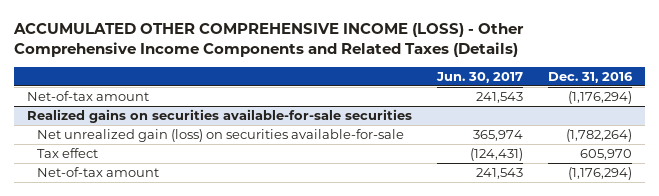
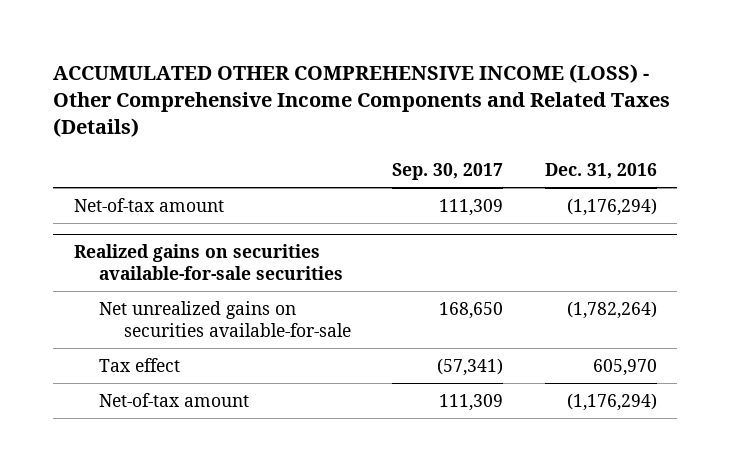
- | Jun. 30, 2017 | Dec. 31, 2016
+ | Sep. 30, 2017 | Dec. 31, 2016
@ Realized gains on securities available-for-sale securities
- Net unrealized gain (loss) on securities available-for-sale | 365,974 | (1,782,264)
+ Net unrealized gains on securities available-for-sale | 168,650 | (1,782,264)

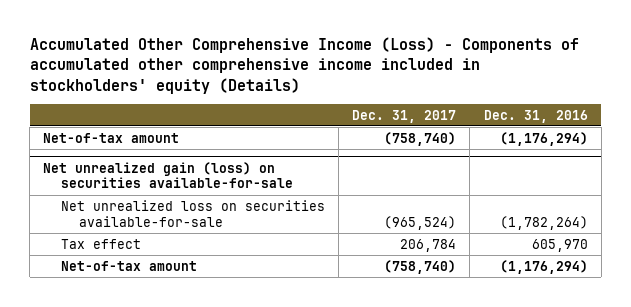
- ACCUMULATED OTHER COMPREHENSIVE INCOME (LOSS) - Other Comprehensive Income Components and Related Taxes (Details)
+ Accumulated Other Comprehensive Income (Loss) - Components of accumulated other comprehensive income included in stockholders' equity (Details)
- | Sep. 30, 2017 | Dec. 31, 2016
+ | Dec. 31, 2017 | Dec. 31, 2016
- Realized gains on securities available-for-sale securities
- Net unrealized gains on securities available-for-sale | 168,650 | (1,782,264)
+ Net unrealized gain (loss) on securities available-for-sale
+ Net unrealized loss on securities available-for-sale | (965,524) | (1,782,264)

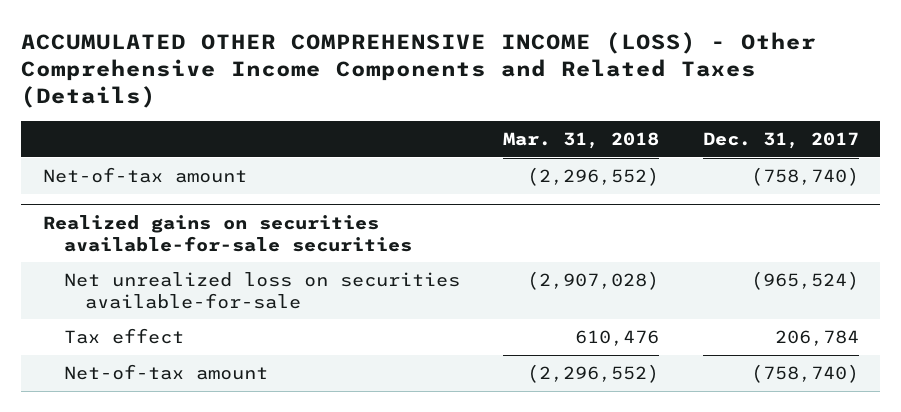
- Accumulated Other Comprehensive Income (Loss) - Components of accumulated other comprehensive income included in stockholders' equity (Details)
+ ACCUMULATED OTHER COMPREHENSIVE INCOME (LOSS) - Other Comprehensive Income Components and Related Taxes (Details)
- | Dec. 31, 2017 | Dec. 31, 2016
+ | Mar. 31, 2018 | Dec. 31, 2017
- Net unrealized gain (loss) on securities available-for-sale
+ Realized gains on securities available-for-sale securities

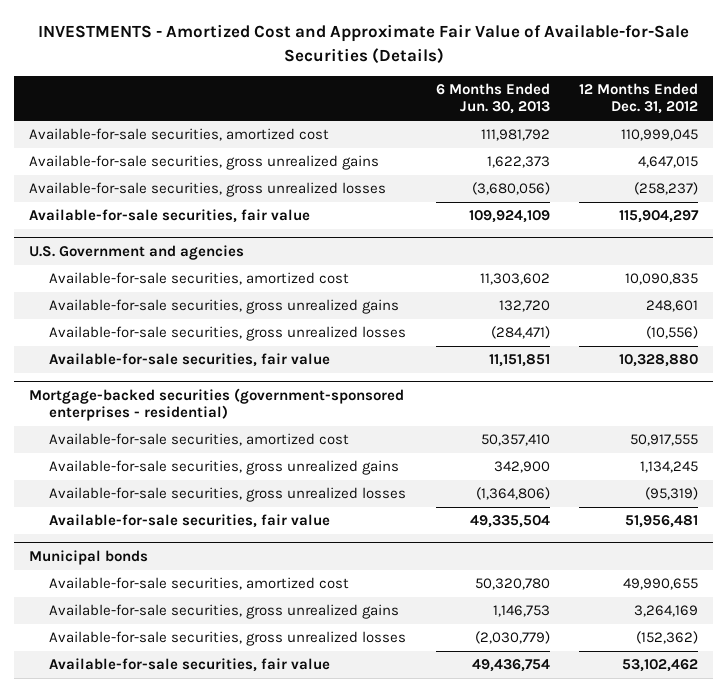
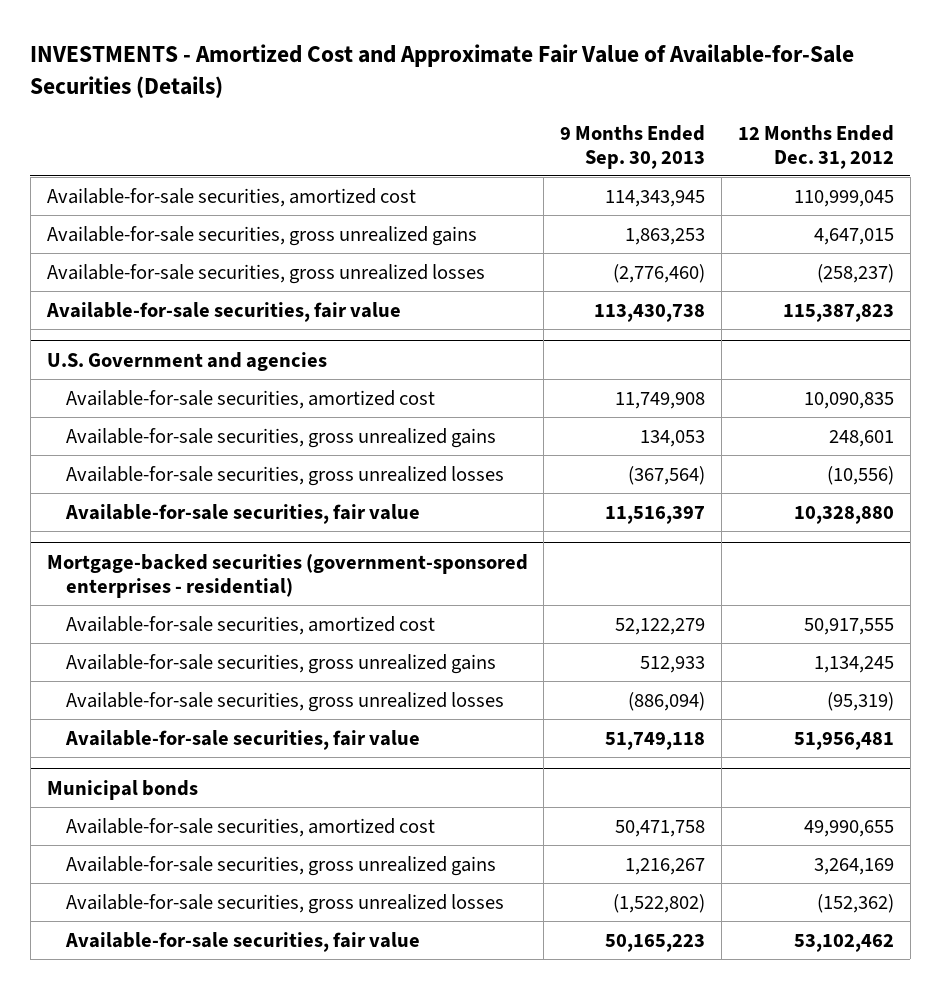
- | 6 Months Ended Jun. 30, 2013 | 12 Months Ended Dec. 31, 2012
+ | 9 Months Ended Sep. 30, 2013 | 12 Months Ended Dec. 31, 2012
- Available-for-sale securities, fair value | 109,924,109 | 115,904,297
+ Available-for-sale securities, fair value | 113,430,738 | 115,387,823

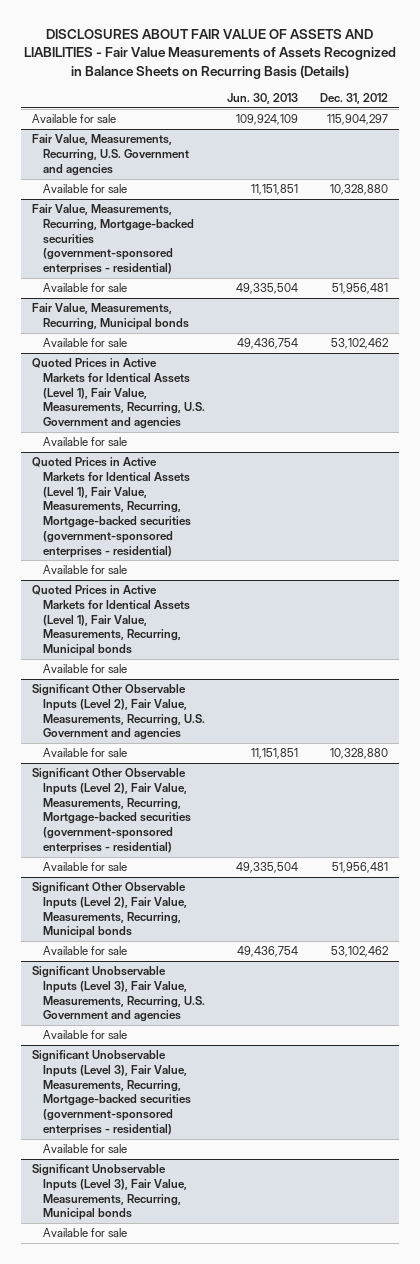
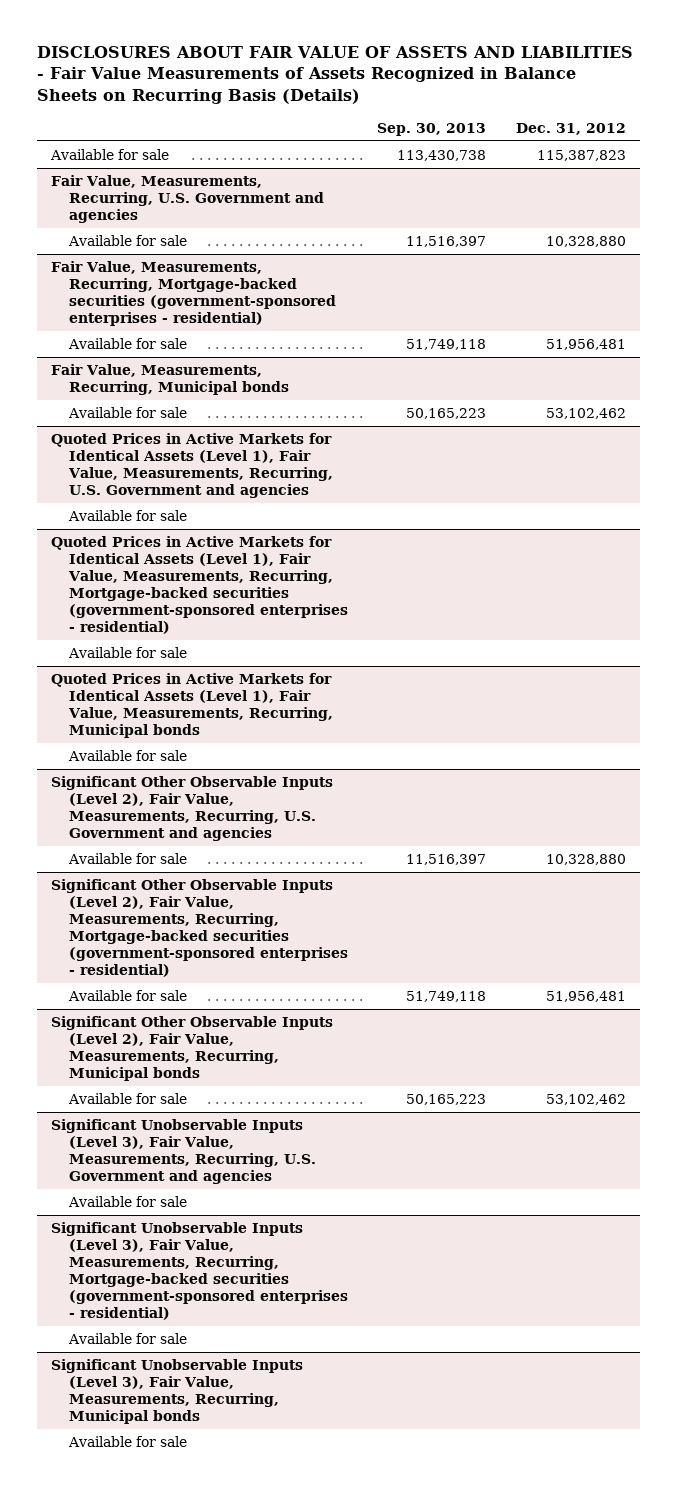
- | Jun. 30, 2013 | Dec. 31, 2012
+ | Sep. 30, 2013 | Dec. 31, 2012
- Available for sale | 109,924,109 | 115,904,297
+ Available for sale | 113,430,738 | 115,387,823

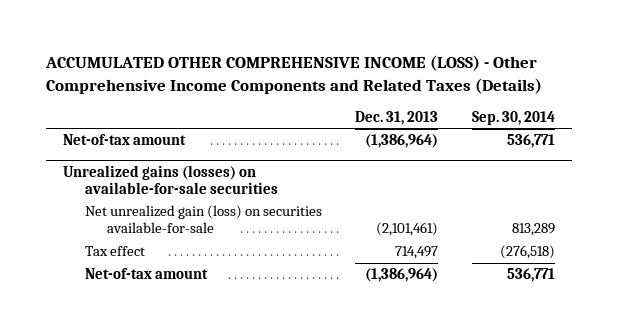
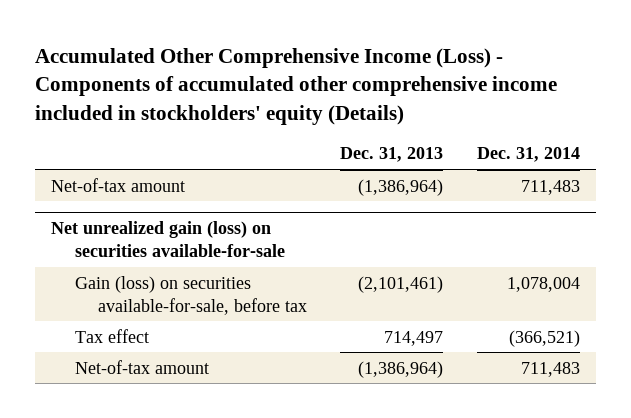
- ACCUMULATED OTHER COMPREHENSIVE INCOME (LOSS) - Other Comprehensive Income Components and Related Taxes (Details)
+ Accumulated Other Comprehensive Income (Loss) - Components of accumulated other comprehensive income included in stockholders' equity (Details)
- | Dec. 31, 2013 | Sep. 30, 2014
+ | Dec. 31, 2013 | Dec. 31, 2014
- Unrealized gains (losses) on available-for-sale securities
- Net unrealized gain (loss) on securities available-for-sale | (2,101,461) | 813,289
+ Net unrealized gain (loss) on securities available-for-sale
+ Gain (loss) on securities available-for-sale, before tax | (2,101,461) | 1,078,004

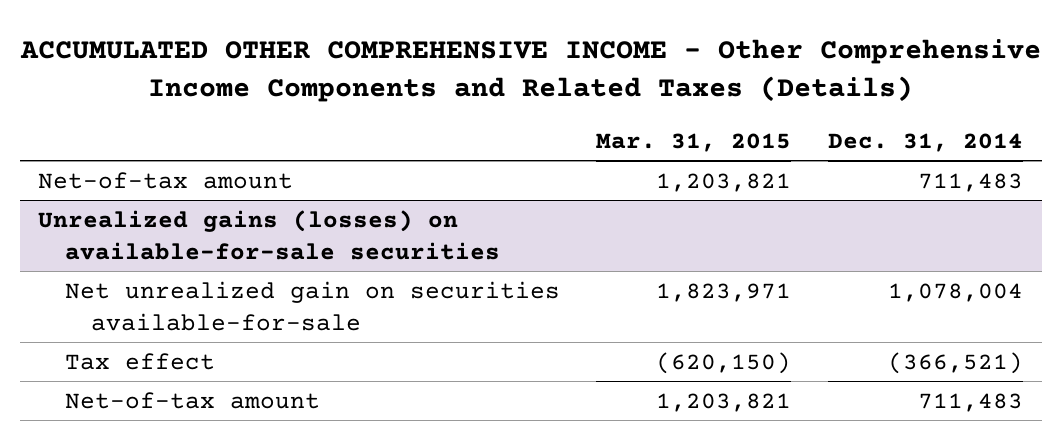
- Accumulated Other Comprehensive Income (Loss) - Components of accumulated other comprehensive income included in stockholders' equity (Details)
+ ACCUMULATED OTHER COMPREHENSIVE INCOME - Other Comprehensive Income Components and Related Taxes (Details)
- | Dec. 31, 2013 | Dec. 31, 2014
+ | Mar. 31, 2015 | Dec. 31, 2014
- Net unrealized gain (loss) on securities available-for-sale
- Gain (loss) on securities available-for-sale, before tax | (2,101,461) | 1,078,004
+ Unrealized gains (losses) on available-for-sale securities
+ Net unrealized gain on securities available-for-sale | 1,823,971 | 1,078,004

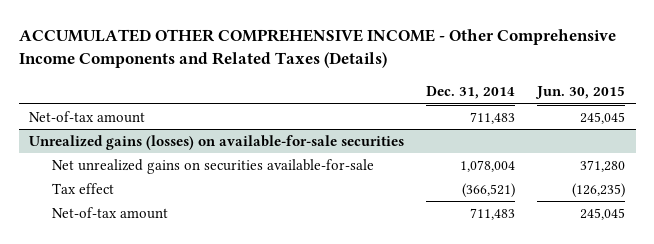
- | Mar. 31, 2015 | Dec. 31, 2014
+ | Dec. 31, 2014 | Jun. 30, 2015
@ Unrealized gains (losses) on available-for-sale securities
- Net unrealized gain on securities available-for-sale | 1,823,971 | 1,078,004
+ Net unrealized gains on securities available-for-sale | 1,078,004 | 371,280

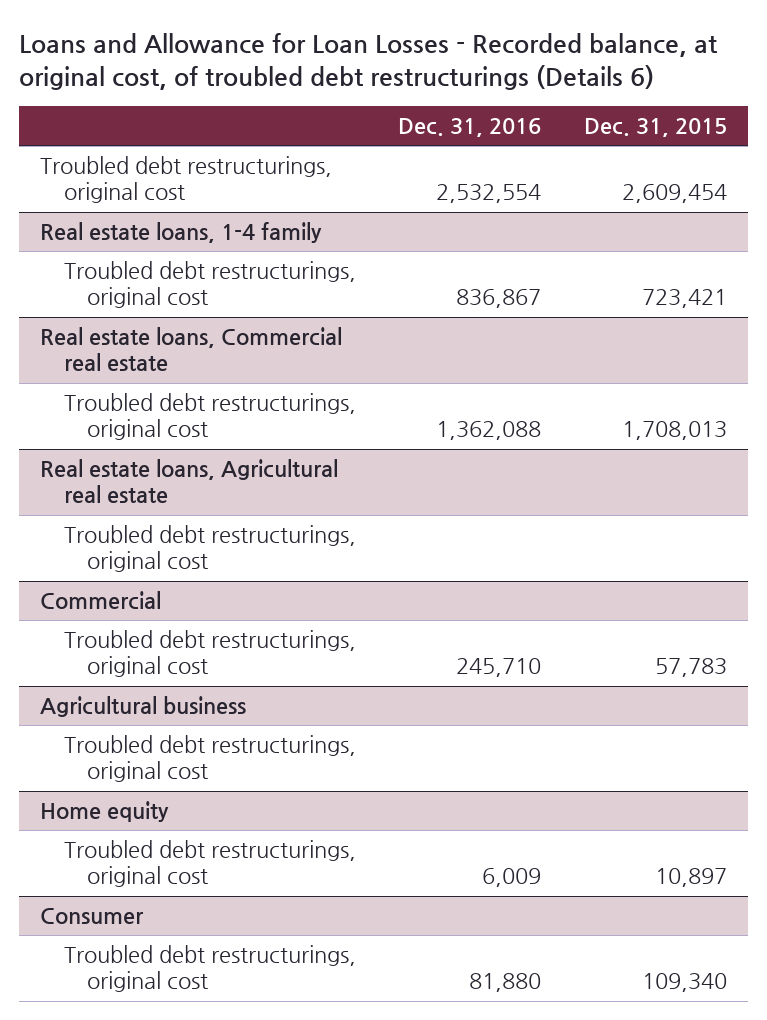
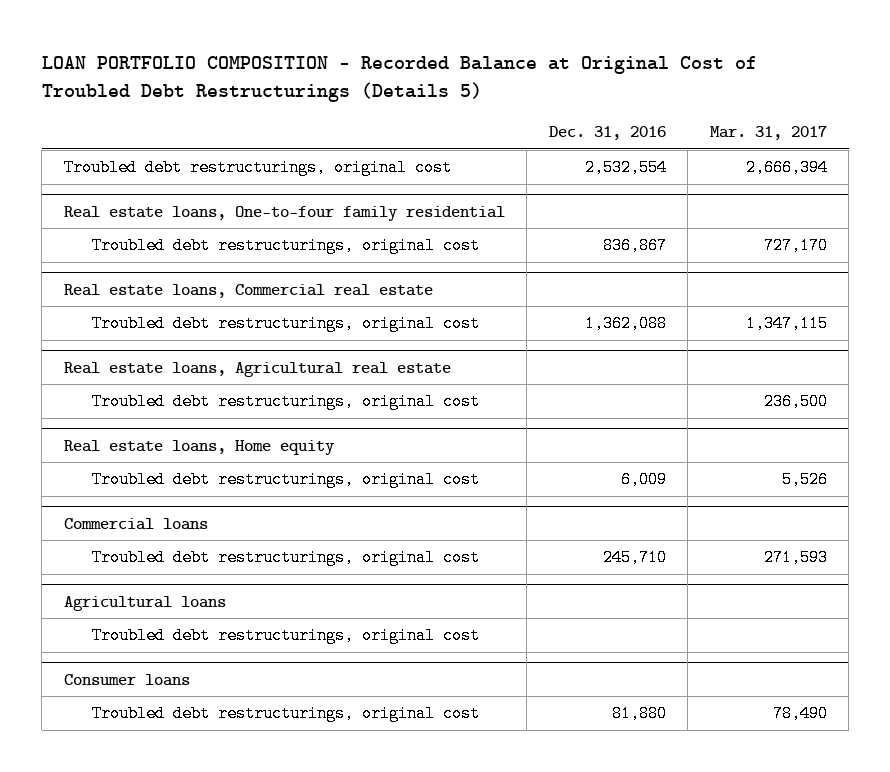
- Loans and Allowance for Loan Losses - Recorded balance, at original cost, of troubled debt restructurings (Details 6)
+ LOAN PORTFOLIO COMPOSITION - Recorded Balance at Original Cost of Troubled Debt Restructurings (Details 5)
- | Dec. 31, 2016 | Dec. 31, 2015
+ | Dec. 31, 2016 | Mar. 31, 2017
- Real estate loans, 1-4 family
+ Real estate loans, One-to-four family residential
- Commercial
+ Real estate loans, Home equity
+ Troubled debt restructurings, original cost | 6,009 | 5,526
+ Commercial loans
- Agricultural business
+ Agricultural loans
- Home equity
- Troubled debt restructurings, original cost | 6,009 | 10,897
- Consumer
+ Consumer loans

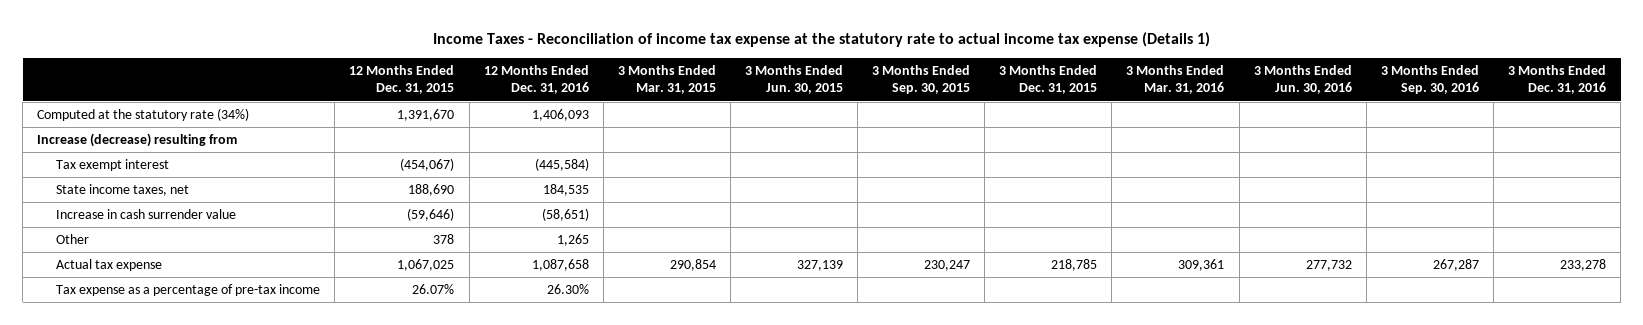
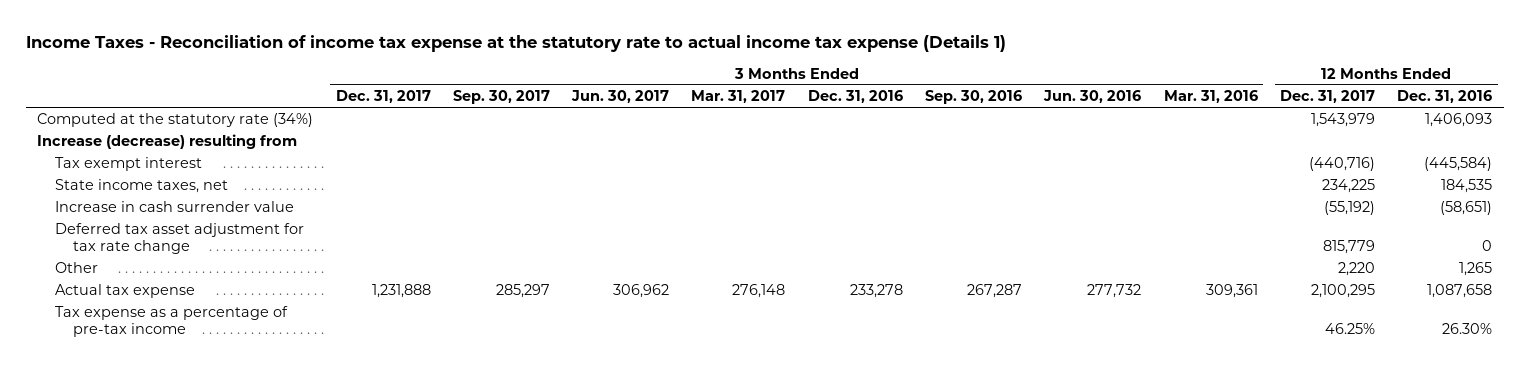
- | 12 Months Ended Dec. 31, 2015 | 12 Months Ended Dec. 31, 2016 | 3 Months Ended Mar. 31, 2015 | 3 Months Ended Jun. 30, 2015 | 3 Months Ended Sep. 30, 2015 | 3 Months Ended Dec. 31, 2015 | 3 Months Ended Mar. 31, 2016 | 3 Months Ended Jun. 30, 2016 | 3 Months Ended Sep. 30, 2016 | 3 Months Ended Dec. 31, 2016
+ | 3 Months Ended Dec. 31, 2017 | 3 Months Ended Sep. 30, 2017 | 3 Months Ended Jun. 30, 2017 | 3 Months Ended Mar. 31, 2017 | 3 Months Ended Dec. 31, 2016 | 3 Months Ended Sep. 30, 2016 | 3 Months Ended Jun. 30, 2016 | 3 Months Ended Mar. 31, 2016 | 12 Months Ended Dec. 31, 2017 | 12 Months Ended Dec. 31, 2016
+ Deferred tax asset adjustment for tax rate change | | | | | | | | | 815,779 | 0

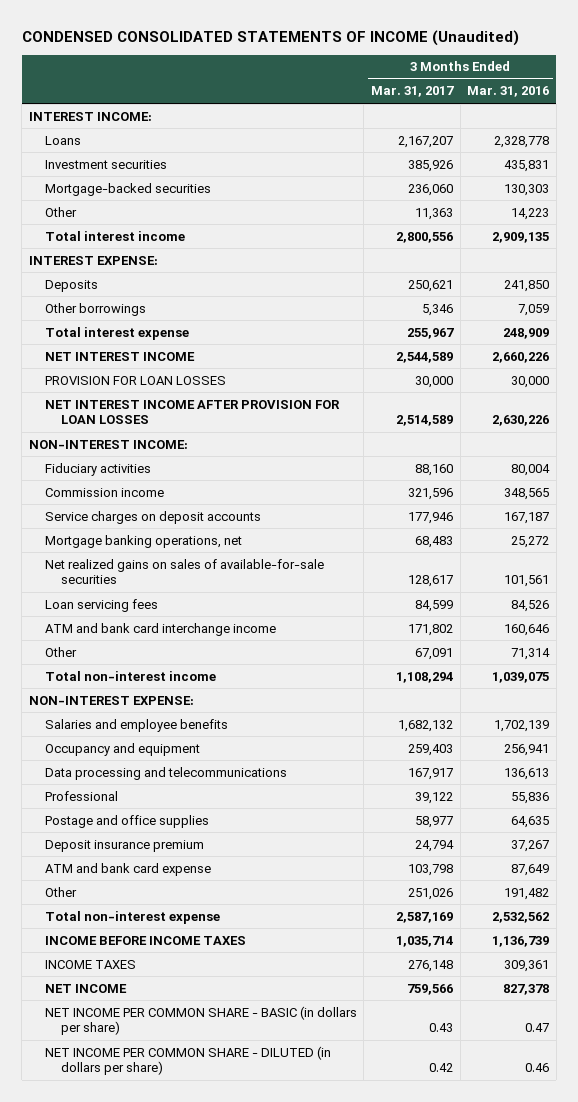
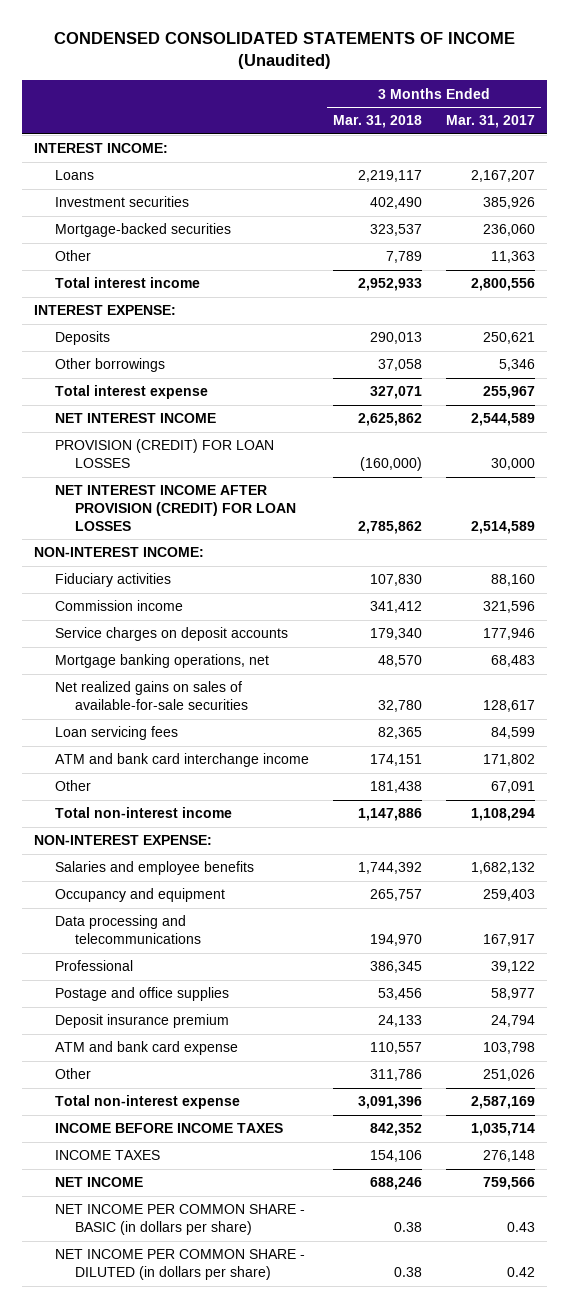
- | 3 Months Ended Mar. 31, 2017 | 3 Months Ended Mar. 31, 2016
+ | 3 Months Ended Mar. 31, 2018 | 3 Months Ended Mar. 31, 2017
- PROVISION FOR LOAN LOSSES | 30,000 | 30,000
- NET INTEREST INCOME AFTER PROVISION FOR LOAN LOSSES | 2,514,589 | 2,630,226
+ PROVISION (CREDIT) FOR LOAN LOSSES | (160,000) | 30,000
+ NET INTEREST INCOME AFTER PROVISION (CREDIT) FOR LOAN LOSSES | 2,785,862 | 2,514,589

